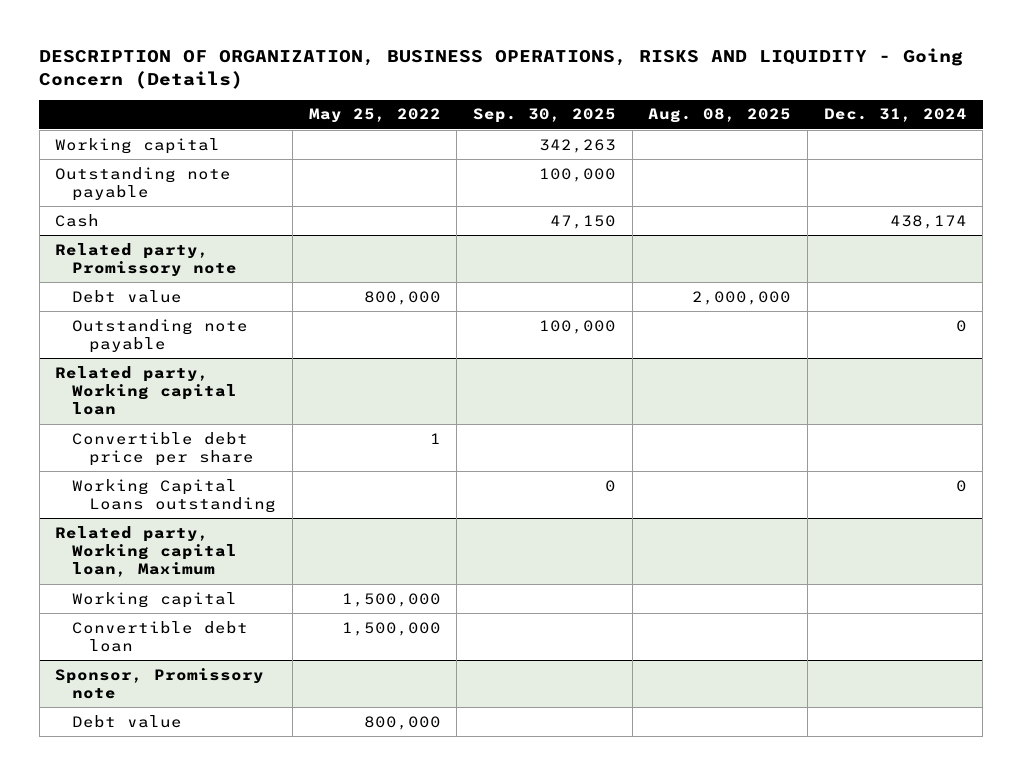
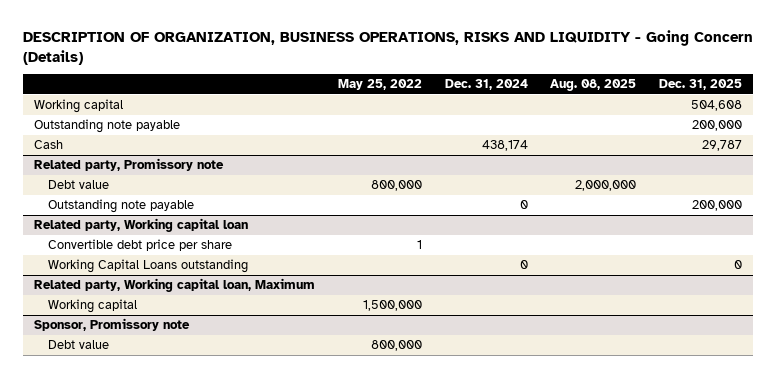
- | May 25, 2022 | Sep. 30, 2025 | Aug. 08, 2025 | Dec. 31, 2024
+ | May 25, 2022 | Dec. 31, 2024 | Aug. 08, 2025 | Dec. 31, 2025
@ Related party, Working capital loan, Maximum
- Convertible debt loan | 1,500,000 | | |

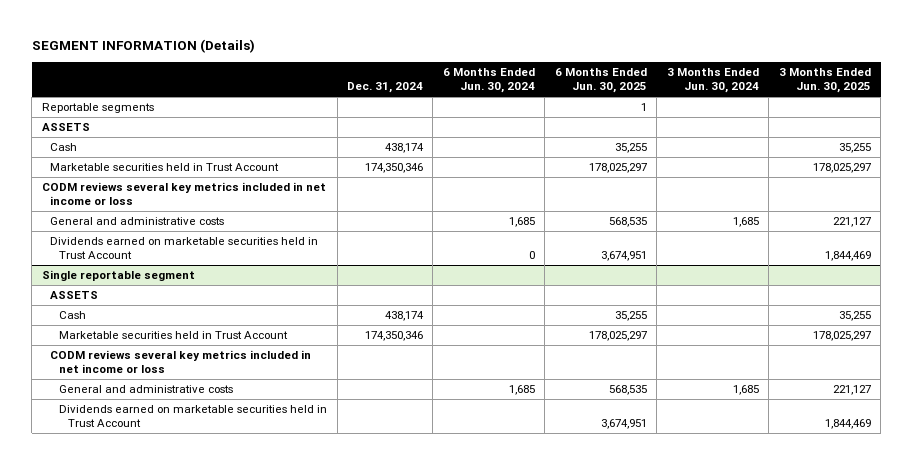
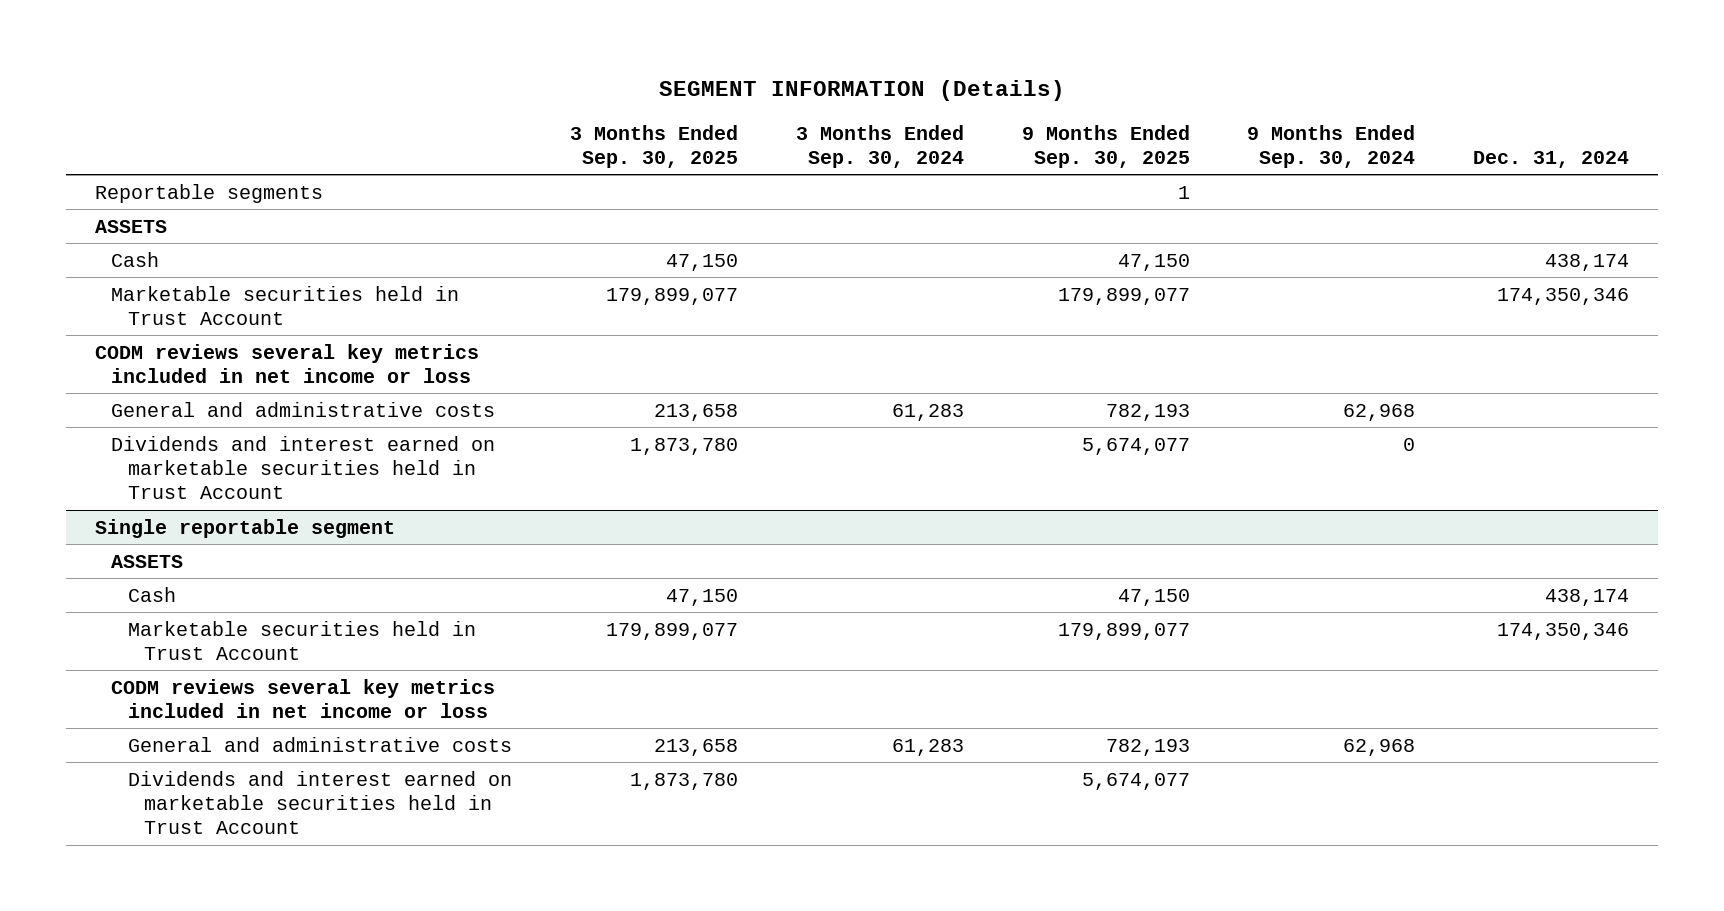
- | Dec. 31, 2024 | 6 Months Ended Jun. 30, 2024 | 6 Months Ended Jun. 30, 2025 | 3 Months Ended Jun. 30, 2024 | 3 Months Ended Jun. 30, 2025
+ | 3 Months Ended Sep. 30, 2025 | 3 Months Ended Sep. 30, 2024 | 9 Months Ended Sep. 30, 2025 | 9 Months Ended Sep. 30, 2024 | Dec. 31, 2024
- Dividends earned on marketable securities held in Trust Account | | 0 | 3,674,951 | | 1,844,469
+ Dividends and interest earned on marketable securities held in Trust Account | 1,873,780 | | 5,674,077 | 0 |
@ Single reportable segment
- Dividends earned on marketable securities held in Trust Account | | | 3,674,951 | | 1,844,469
+ Dividends and interest earned on marketable securities held in Trust Account | 1,873,780 | | 5,674,077 | |

